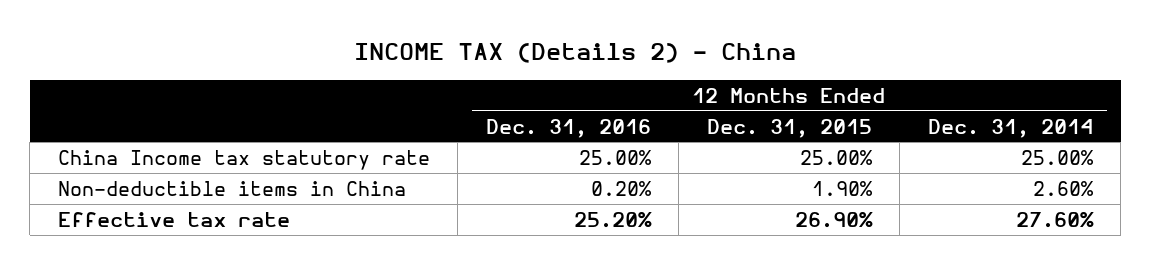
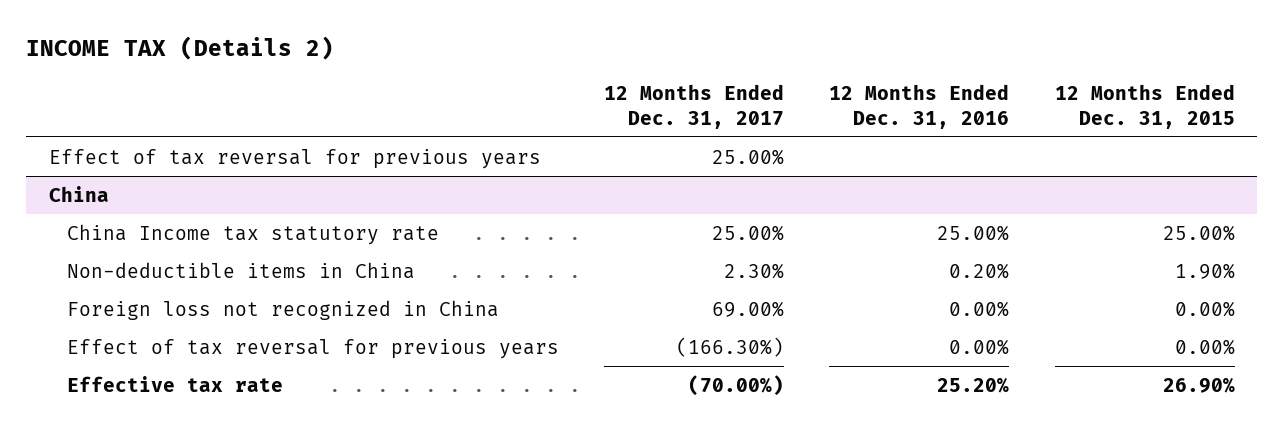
- INCOME TAX (Details 2) - China
+ INCOME TAX (Details 2)
- | 12 Months Ended Dec. 31, 2016 | 12 Months Ended Dec. 31, 2015 | 12 Months Ended Dec. 31, 2014
+ | 12 Months Ended Dec. 31, 2017 | 12 Months Ended Dec. 31, 2016 | 12 Months Ended Dec. 31, 2015
+ Effect of tax reversal for previous years | 25.00% | |
+ China
+ Foreign loss not recognized in China | 69.00% | 0.00% | 0.00%
+ Effect of tax reversal for previous years | (166.30%) | 0.00% | 0.00%

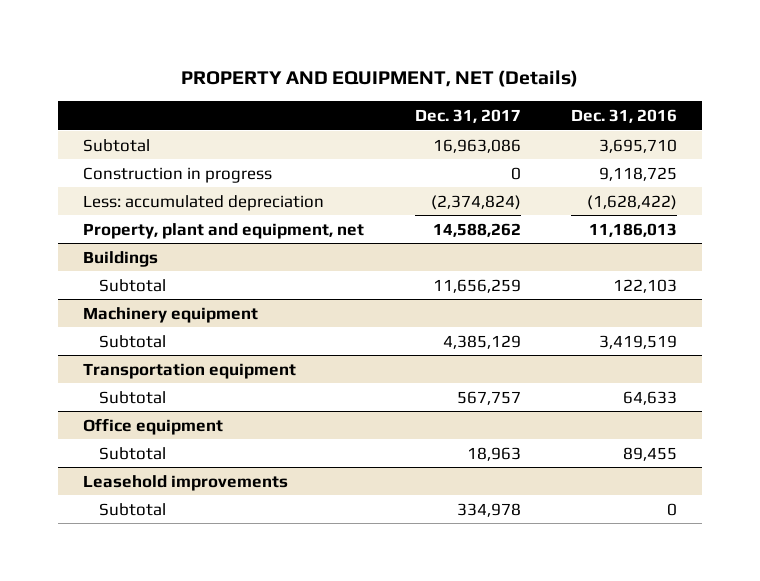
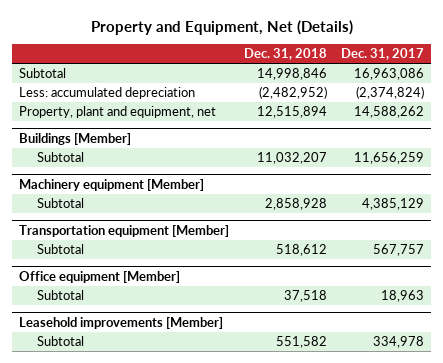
- PROPERTY AND EQUIPMENT, NET (Details)
+ Property and Equipment, Net (Details)
- | Dec. 31, 2017 | Dec. 31, 2016
+ | Dec. 31, 2018 | Dec. 31, 2017
- Construction in progress | 0 | 9,118,725
- Buildings
+ Buildings [Member]
- Machinery equipment
+ Machinery equipment [Member]
- Transportation equipment
+ Transportation equipment [Member]
- Office equipment
+ Office equipment [Member]
- Leasehold improvements
+ Leasehold improvements [Member]

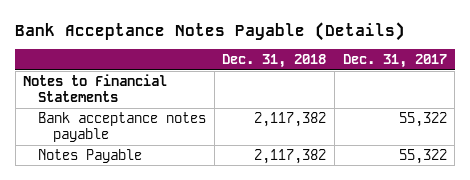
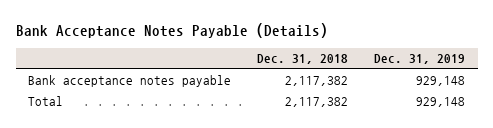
- | Dec. 31, 2018 | Dec. 31, 2017
+ | Dec. 31, 2018 | Dec. 31, 2019
- Notes to Financial Statements
- Notes Payable | 2,117,382 | 55,322
+ Total | 2,117,382 | 929,148

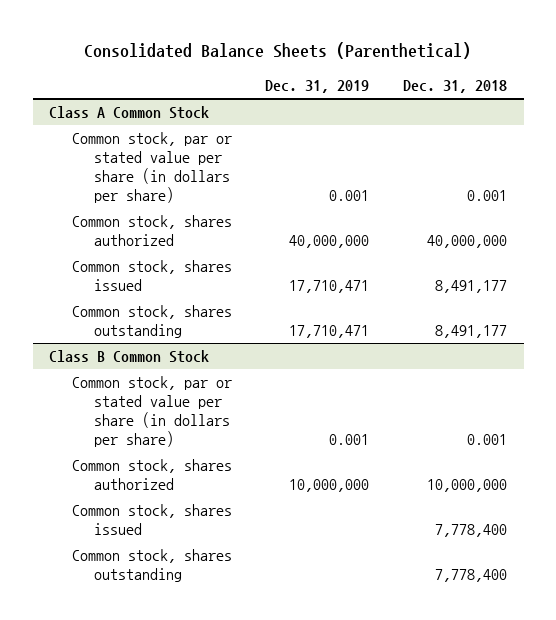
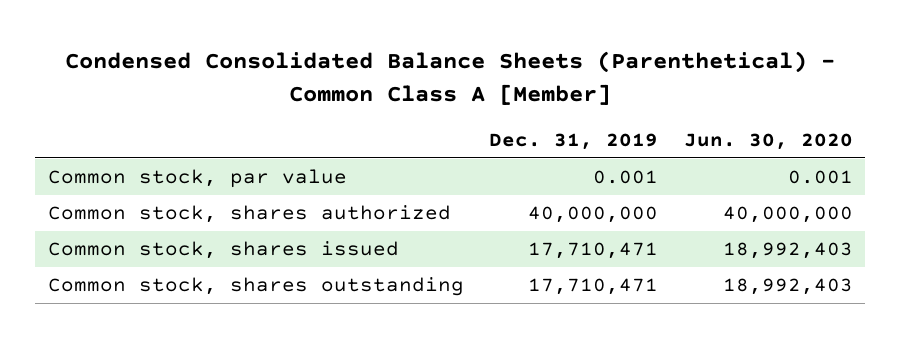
- Consolidated Balance Sheets (Parenthetical)
+ Condensed Consolidated Balance Sheets (Parenthetical) - Common Class A [Member]
- | Dec. 31, 2019 | Dec. 31, 2018
+ | Dec. 31, 2019 | Jun. 30, 2020
- Class A Common Stock
- Common stock, par or stated value per share (in dollars per share) | 0.001 | 0.001
+ Common stock, par value | 0.001 | 0.001
- Class B Common Stock
- Common stock, par or stated value per share (in dollars per share) | 0.001 | 0.001
- Common stock, shares authorized | 10,000,000 | 10,000,000
- Common stock, shares issued | | 7,778,400
- Common stock, shares outstanding | | 7,778,400

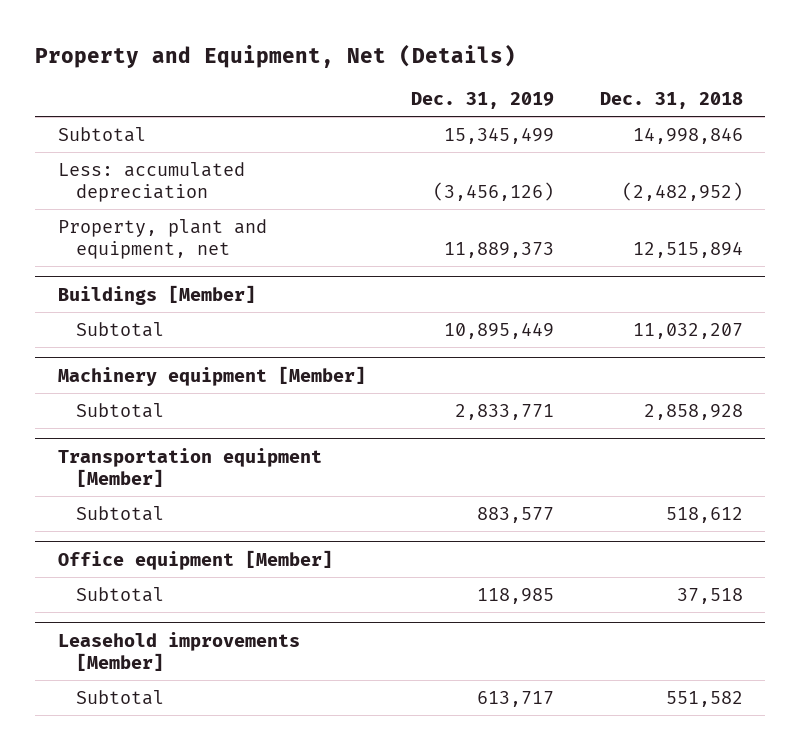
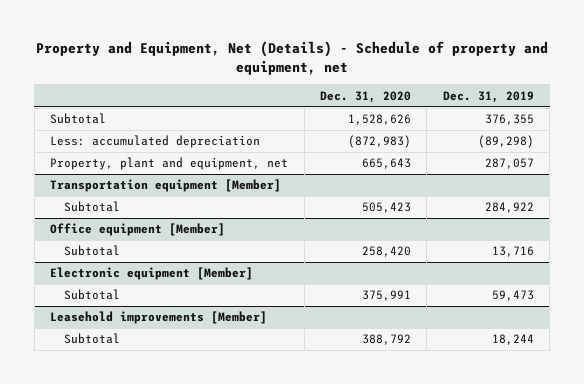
- Property and Equipment, Net (Details)
+ Property and Equipment, Net (Details) - Schedule of property and equipment, net
- | Dec. 31, 2019 | Dec. 31, 2018
+ | Dec. 31, 2020 | Dec. 31, 2019
- Subtotal | 15,345,499 | 14,998,846
- Less: accumulated depreciation | (3,456,126) | (2,482,952)
- Property, plant and equipment, net | 11,889,373 | 12,515,894
- Buildings [Member]
- Subtotal | 10,895,449 | 11,032,207
- Machinery equipment [Member]
- Subtotal | 2,833,771 | 2,858,928
+ Subtotal | 1,528,626 | 376,355
+ Less: accumulated depreciation | (872,983) | (89,298)
+ Property, plant and equipment, net | 665,643 | 287,057
@ Transportation equipment [Member]
- Subtotal | 883,577 | 518,612
+ Subtotal | 505,423 | 284,922
@ Office equipment [Member]
- Subtotal | 118,985 | 37,518
+ Subtotal | 258,420 | 13,716
+ Electronic equipment [Member]
+ Subtotal | 375,991 | 59,473
@ Leasehold improvements [Member]
- Subtotal | 613,717 | 551,582
+ Subtotal | 388,792 | 18,244

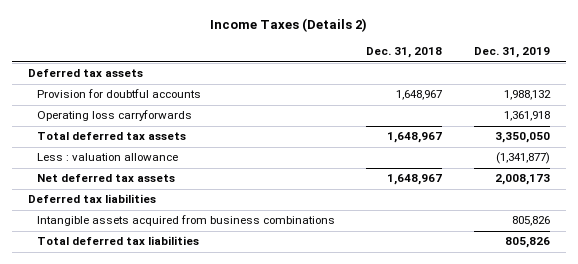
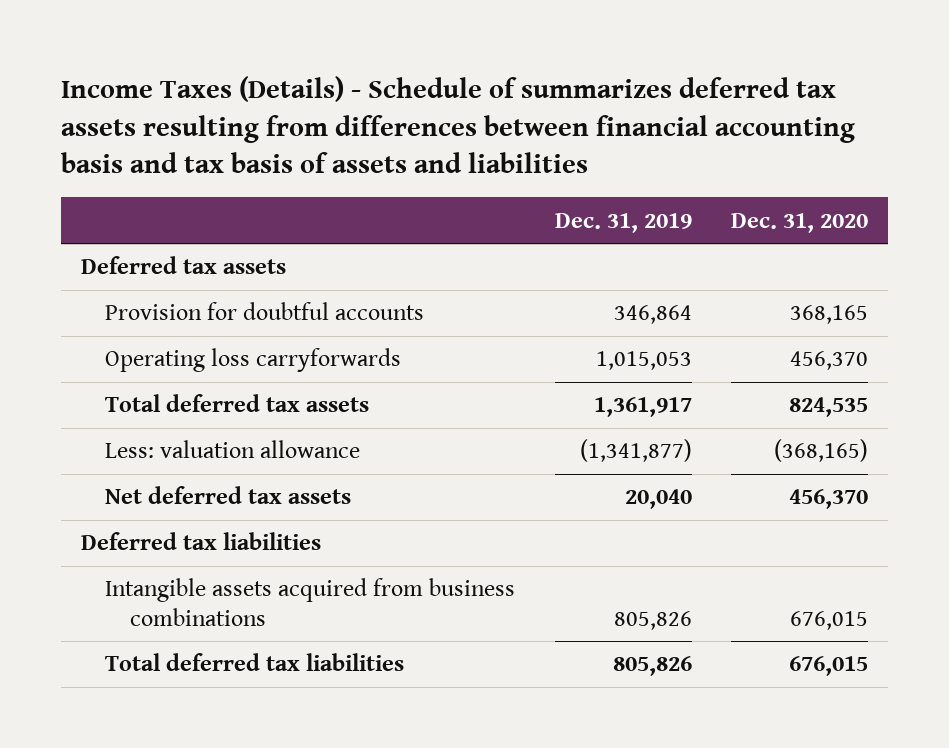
- Income Taxes (Details 2)
+ Income Taxes (Details) - Schedule of summarizes deferred tax assets resulting from differences between financial accounting basis and tax basis of assets and liabilities
- | Dec. 31, 2018 | Dec. 31, 2019
+ | Dec. 31, 2019 | Dec. 31, 2020
- Provision for doubtful accounts | 1,648,967 | 1,988,132
- Operating loss carryforwards | | 1,361,918
- Total deferred tax assets | 1,648,967 | 3,350,050
- Less : valuation allowance | | (1,341,877)
- Net deferred tax assets | 1,648,967 | 2,008,173
+ Provision for doubtful accounts | 346,864 | 368,165
+ Operating loss carryforwards | 1,015,053 | 456,370
+ Total deferred tax assets | 1,361,917 | 824,535
+ Less: valuation allowance | (1,341,877) | (368,165)
+ Net deferred tax assets | 20,040 | 456,370

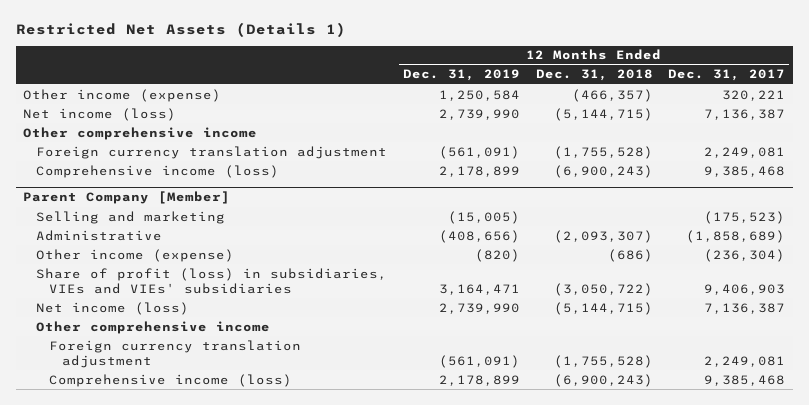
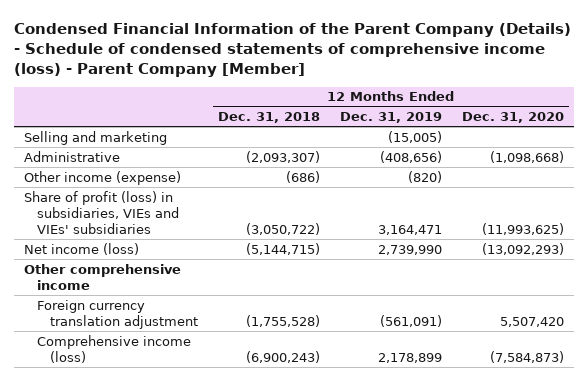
- Restricted Net Assets (Details 1)
+ Condensed Financial Information of the Parent Company (Details) - Schedule of condensed statements of comprehensive income (loss) - Parent Company [Member]
- | 12 Months Ended Dec. 31, 2019 | 12 Months Ended Dec. 31, 2018 | 12 Months Ended Dec. 31, 2017
+ | 12 Months Ended Dec. 31, 2018 | 12 Months Ended Dec. 31, 2019 | 12 Months Ended Dec. 31, 2020
- Other income (expense) | 1,250,584 | (466,357) | 320,221
- Net income (loss) | 2,739,990 | (5,144,715) | 7,136,387
- Other comprehensive income
- Foreign currency translation adjustment | (561,091) | (1,755,528) | 2,249,081
- Comprehensive income (loss) | 2,178,899 | (6,900,243) | 9,385,468
- Parent Company [Member]

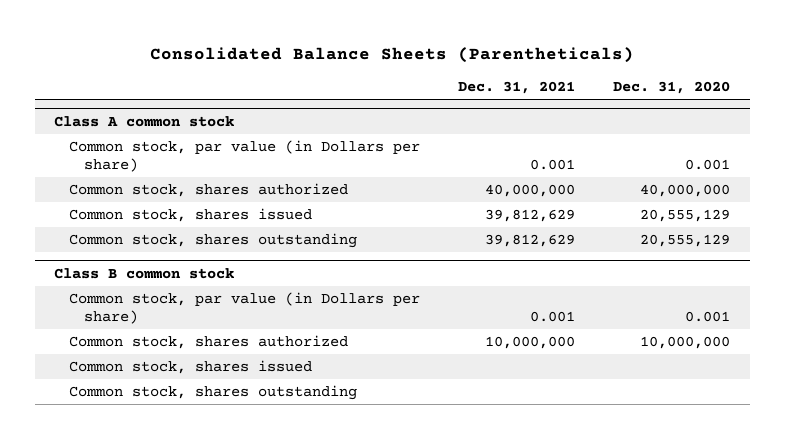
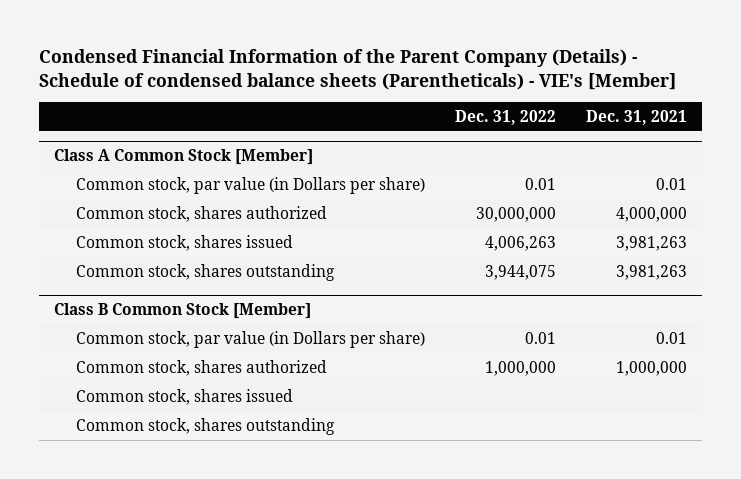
- Consolidated Balance Sheets (Parentheticals)
+ Condensed Financial Information of the Parent Company (Details) - Schedule of condensed balance sheets (Parentheticals) - VIE's [Member]
- | Dec. 31, 2021 | Dec. 31, 2020
+ | Dec. 31, 2022 | Dec. 31, 2021
- Class A common stock
- Common stock, par value (in Dollars per share) | 0.001 | 0.001
- Common stock, shares authorized | 40,000,000 | 40,000,000
- Common stock, shares issued | 39,812,629 | 20,555,129
- Common stock, shares outstanding | 39,812,629 | 20,555,129
- Class B common stock
- Common stock, par value (in Dollars per share) | 0.001 | 0.001
- Common stock, shares authorized | 10,000,000 | 10,000,000
+ Class A Common Stock [Member]
+ Common stock, par value (in Dollars per share) | 0.01 | 0.01
+ Common stock, shares authorized | 30,000,000 | 4,000,000
+ Common stock, shares issued | 4,006,263 | 3,981,263
+ Common stock, shares outstanding | 3,944,075 | 3,981,263
+ Class B Common Stock [Member]
+ Common stock, par value (in Dollars per share) | 0.01 | 0.01
+ Common stock, shares authorized | 1,000,000 | 1,000,000

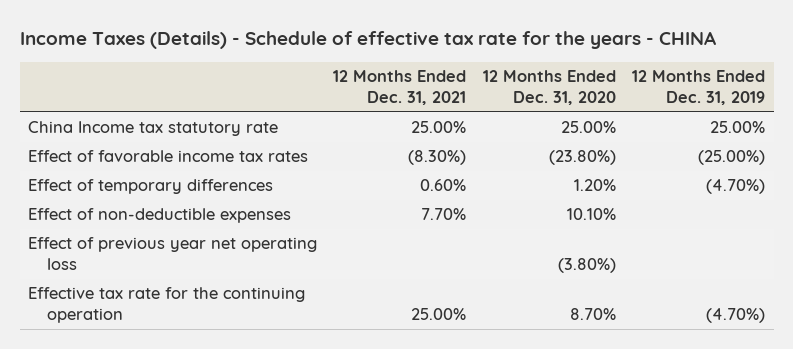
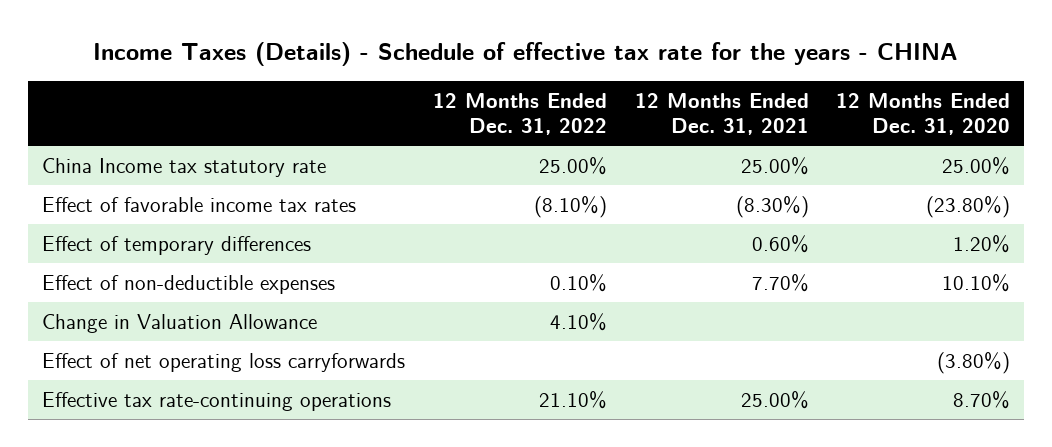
- | 12 Months Ended Dec. 31, 2021 | 12 Months Ended Dec. 31, 2020 | 12 Months Ended Dec. 31, 2019
+ | 12 Months Ended Dec. 31, 2022 | 12 Months Ended Dec. 31, 2021 | 12 Months Ended Dec. 31, 2020
- Effect of previous year net operating loss | | (3.80%) |
- Effective tax rate for the continuing operation | 25.00% | 8.70% | (4.70%)
+ Change in Valuation Allowance | 4.10% | |
+ Effect of net operating loss carryforwards | | | (3.80%)
+ Effective tax rate-continuing operations | 21.10% | 25.00% | 8.70%

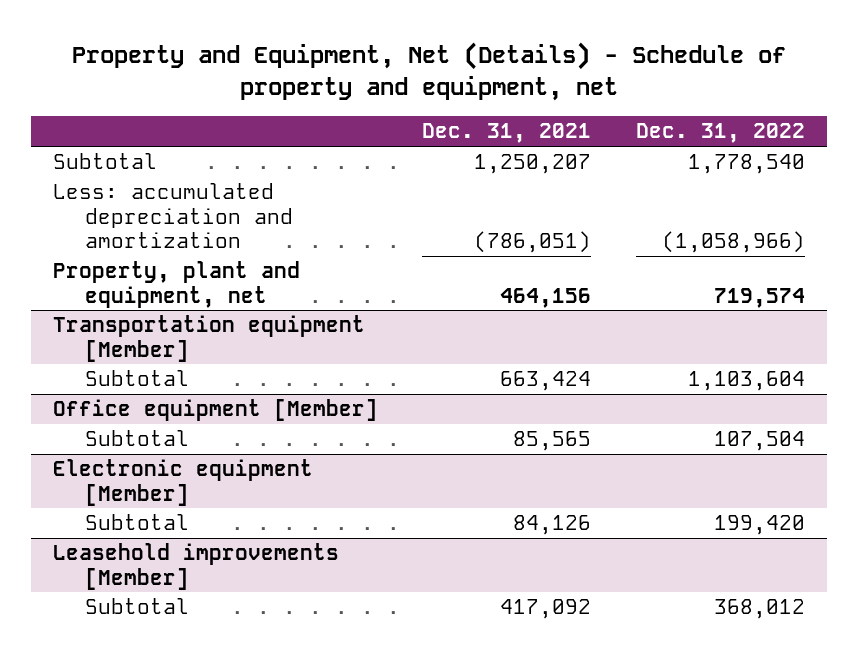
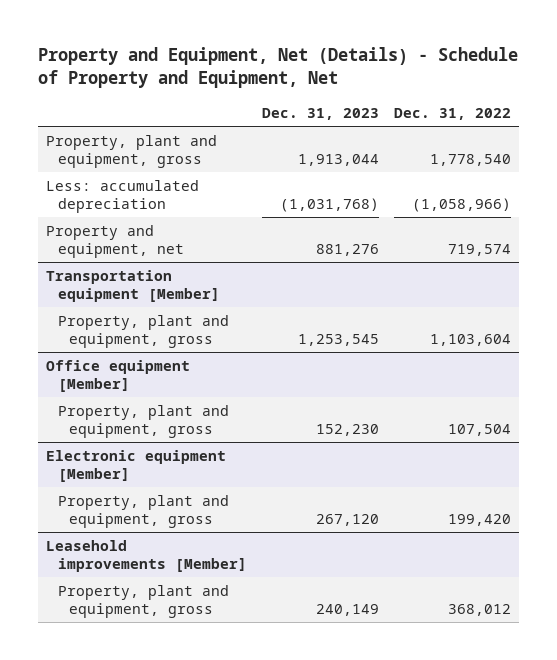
- Property and Equipment, Net (Details) - Schedule of property and equipment, net
+ Property and Equipment, Net (Details) - Schedule of Property and Equipment, Net
- | Dec. 31, 2021 | Dec. 31, 2022
+ | Dec. 31, 2023 | Dec. 31, 2022
- Subtotal | 1,250,207 | 1,778,540
- Less: accumulated depreciation and amortization | (786,051) | (1,058,966)
- Property, plant and equipment, net | 464,156 | 719,574
+ Property, plant and equipment, gross | 1,913,044 | 1,778,540
+ Less: accumulated depreciation | (1,031,768) | (1,058,966)
+ Property and equipment, net | 881,276 | 719,574
@ Transportation equipment [Member]
- Subtotal | 663,424 | 1,103,604
+ Property, plant and equipment, gross | 1,253,545 | 1,103,604
@ Office equipment [Member]
- Subtotal | 85,565 | 107,504
+ Property, plant and equipment, gross | 152,230 | 107,504
@ Electronic equipment [Member]
- Subtotal | 84,126 | 199,420
+ Property, plant and equipment, gross | 267,120 | 199,420
@ Leasehold improvements [Member]
- Subtotal | 417,092 | 368,012
+ Property, plant and equipment, gross | 240,149 | 368,012

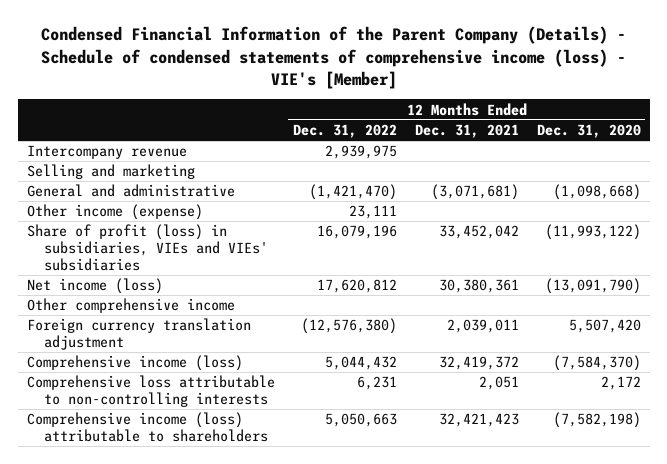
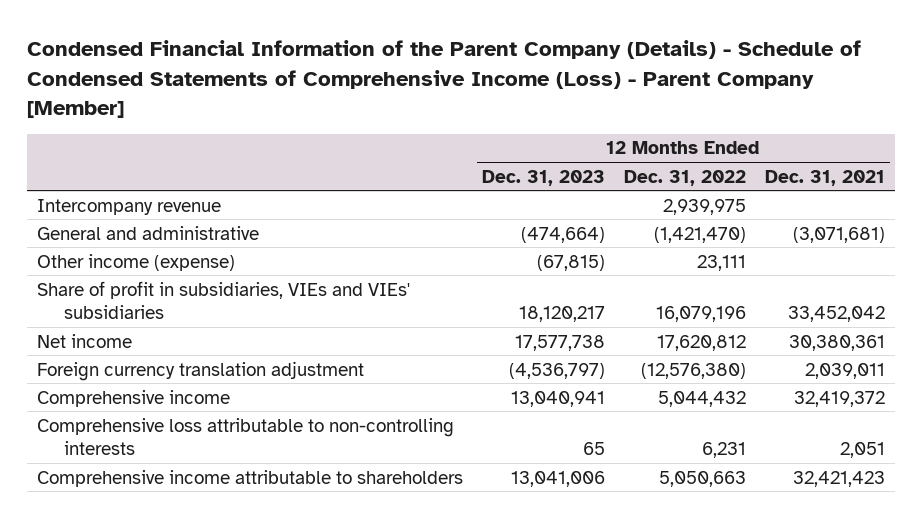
- Condensed Financial Information of the Parent Company (Details) - Schedule of condensed statements of comprehensive income (loss) - VIE's [Member]
+ Condensed Financial Information of the Parent Company (Details) - Schedule of Condensed Statements of Comprehensive Income (Loss) - Parent Company [Member]
- | 12 Months Ended Dec. 31, 2022 | 12 Months Ended Dec. 31, 2021 | 12 Months Ended Dec. 31, 2020
+ | 12 Months Ended Dec. 31, 2023 | 12 Months Ended Dec. 31, 2022 | 12 Months Ended Dec. 31, 2021
- Selling and marketing
- Share of profit (loss) in subsidiaries, VIEs and VIEs' subsidiaries | 16,079,196 | 33,452,042 | (11,993,122)
- Net income (loss) | 17,620,812 | 30,380,361 | (13,091,790)
- Other comprehensive income
+ Share of profit in subsidiaries, VIEs and VIEs' subsidiaries | 18,120,217 | 16,079,196 | 33,452,042
+ Net income | 17,577,738 | 17,620,812 | 30,380,361
- Comprehensive income (loss) | 5,044,432 | 32,419,372 | (7,584,370)
+ Comprehensive income | 13,040,941 | 5,044,432 | 32,419,372
- Comprehensive income (loss) attributable to shareholders | 5,050,663 | 32,421,423 | (7,582,198)
+ Comprehensive income attributable to shareholders | 13,041,006 | 5,050,663 | 32,421,423

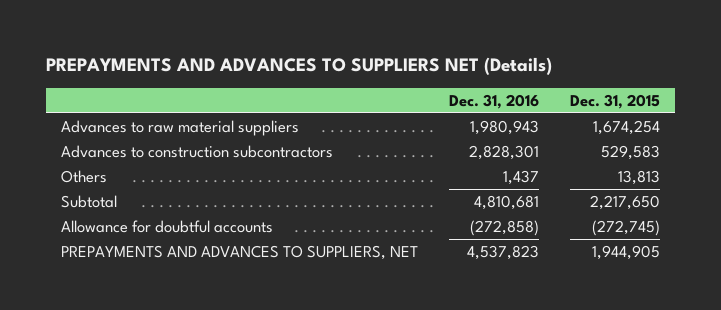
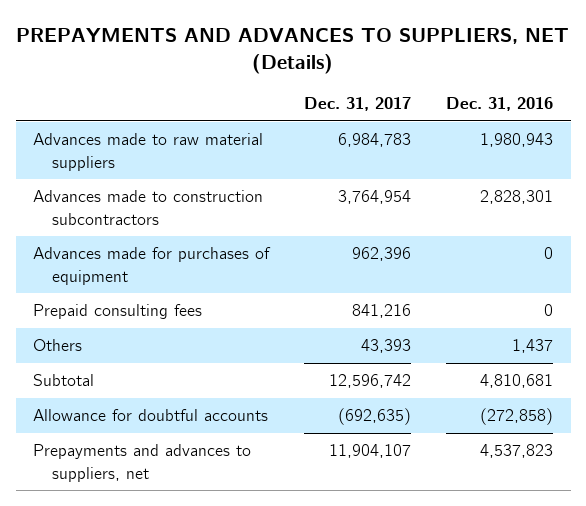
- PREPAYMENTS AND ADVANCES TO SUPPLIERS NET (Details)
+ PREPAYMENTS AND ADVANCES TO SUPPLIERS, NET (Details)
- | Dec. 31, 2016 | Dec. 31, 2015
+ | Dec. 31, 2017 | Dec. 31, 2016
- Advances to raw material suppliers | 1,980,943 | 1,674,254
- Advances to construction subcontractors | 2,828,301 | 529,583
+ Advances made to raw material suppliers | 6,984,783 | 1,980,943
+ Advances made to construction subcontractors | 3,764,954 | 2,828,301
+ Advances made for purchases of equipment | 962,396 | 0
+ Prepaid consulting fees | 841,216 | 0
- PREPAYMENTS AND ADVANCES TO SUPPLIERS, NET | 4,537,823 | 1,944,905
+ Prepayments and advances to suppliers, net | 11,904,107 | 4,537,823

